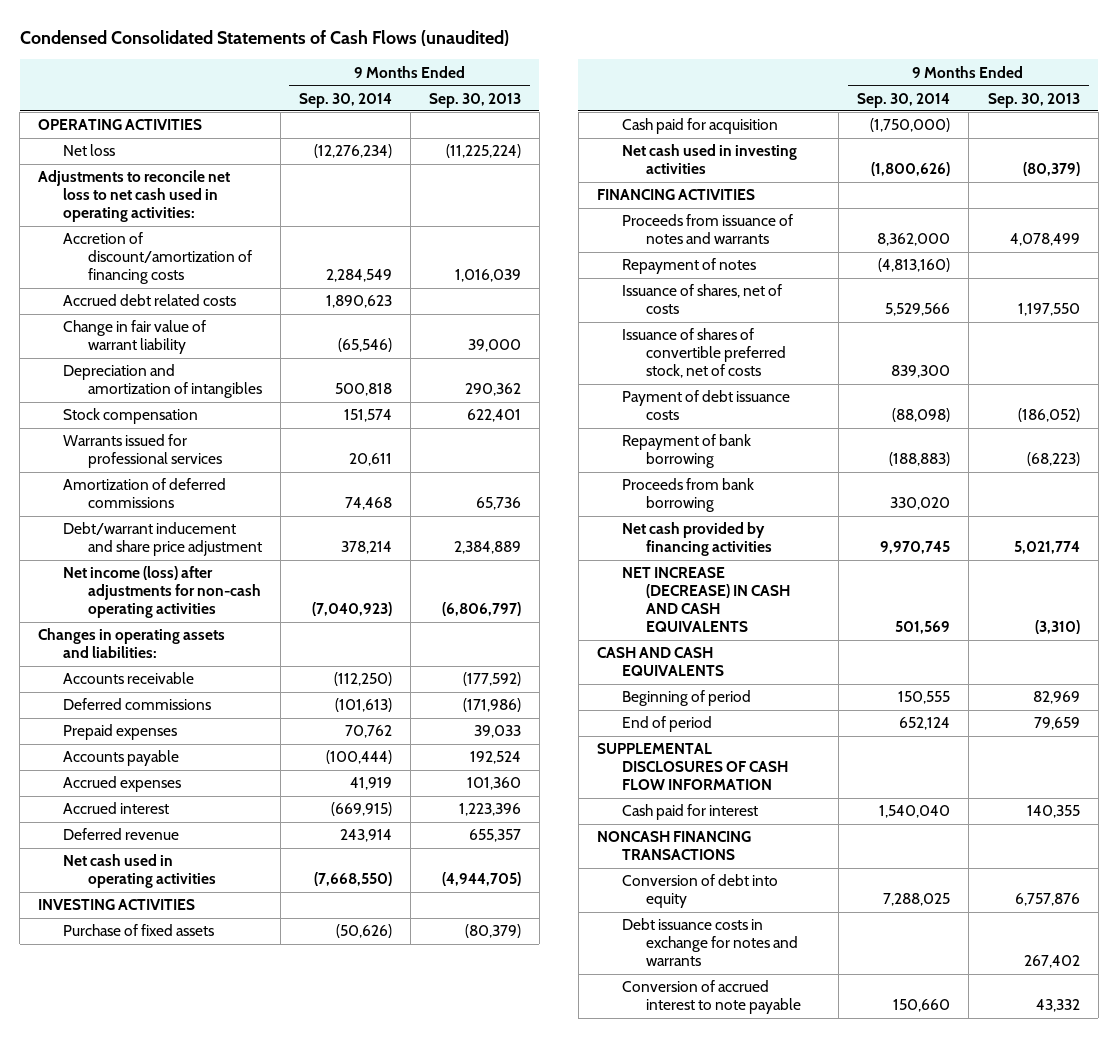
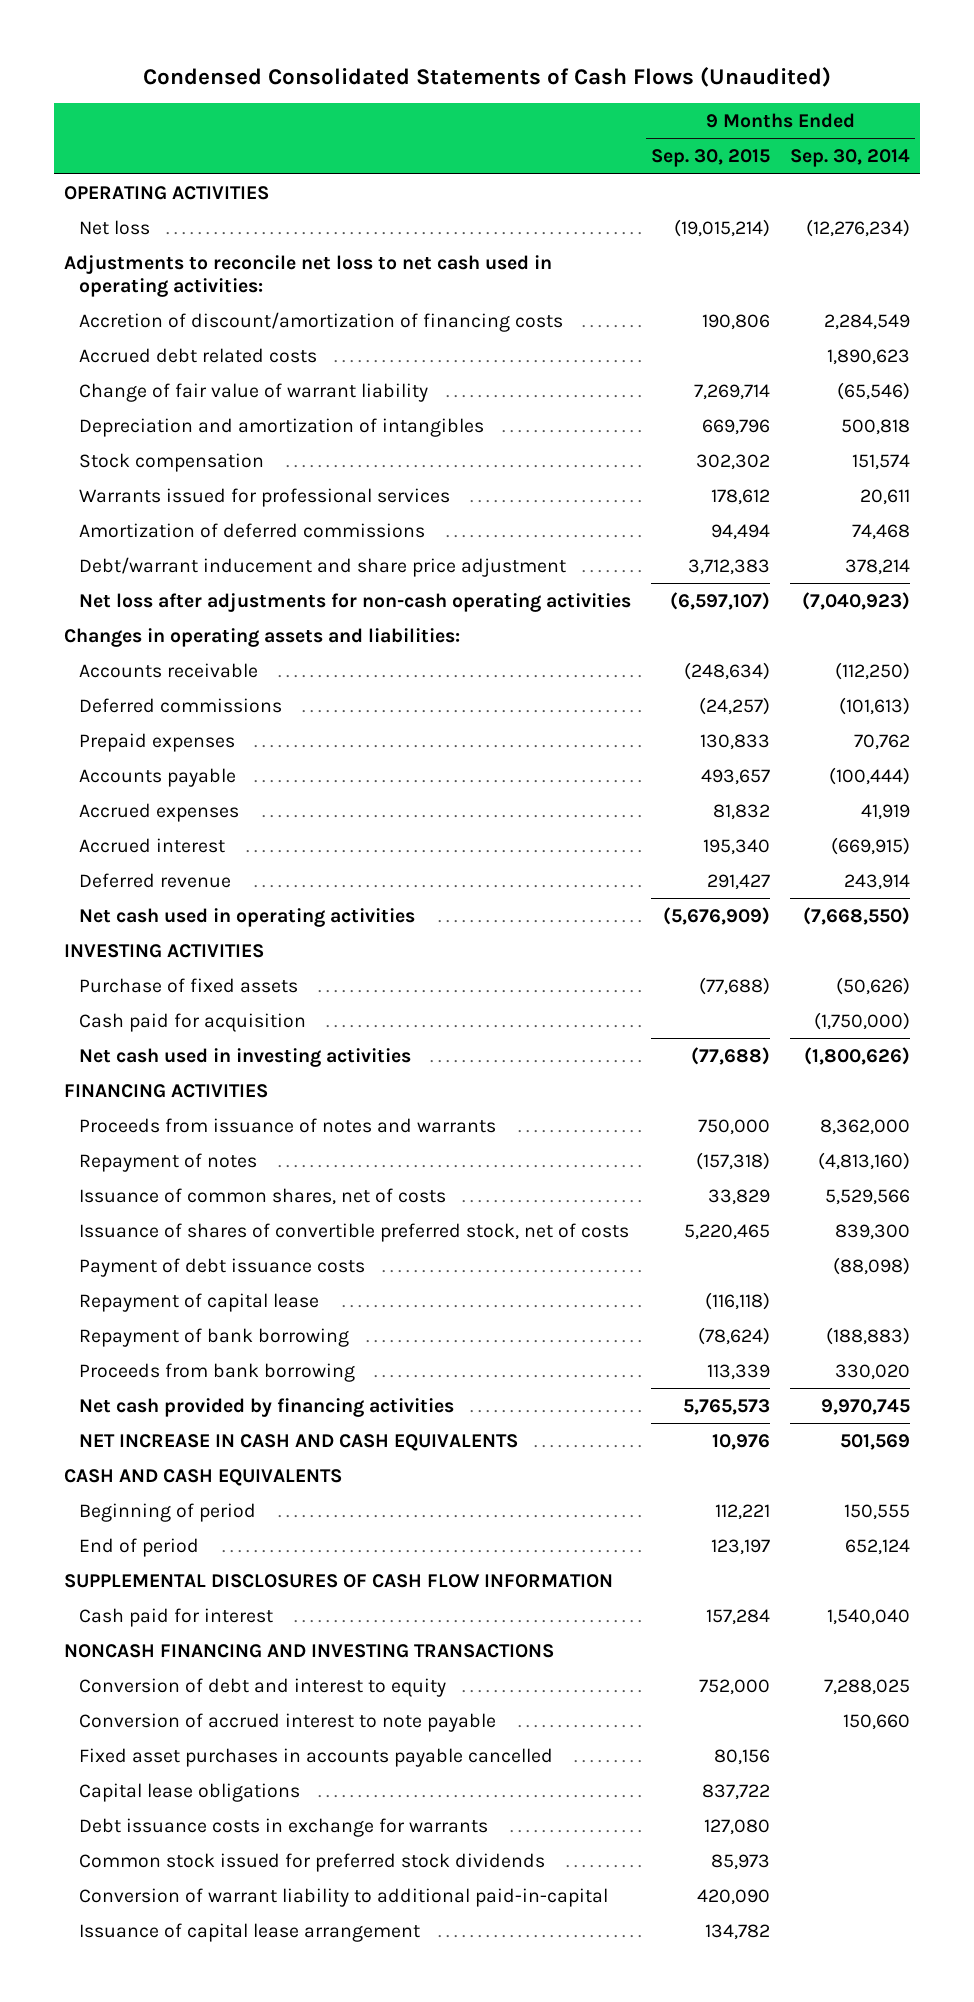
- Condensed Consolidated Statements of Cash Flows (unaudited)
+ Condensed Consolidated Statements of Cash Flows (Unaudited)
- | 9 Months Ended Sep. 30, 2014 | 9 Months Ended Sep. 30, 2013
+ | 9 Months Ended Sep. 30, 2015 | 9 Months Ended Sep. 30, 2014
- Change in fair value of warrant liability | (65,546) | 39,000
+ Change of fair value of warrant liability | 7,269,714 | (65,546)
- Net income (loss) after adjustments for non-cash operating activities | (7,040,923) | (6,806,797)
+ Net loss after adjustments for non-cash operating activities | (6,597,107) | (7,040,923)
- Issuance of shares, net of costs | 5,529,566 | 1,197,550
+ Issuance of common shares, net of costs | 33,829 | 5,529,566
+ Repayment of capital lease | (116,118) |
- NET INCREASE (DECREASE) IN CASH AND CASH EQUIVALENTS | 501,569 | (3,310)
+ NET INCREASE IN CASH AND CASH EQUIVALENTS | 10,976 | 501,569
- NONCASH FINANCING TRANSACTIONS
- Conversion of debt into equity | 7,288,025 | 6,757,876
- Debt issuance costs in exchange for notes and warrants | | 267,402
+ NONCASH FINANCING AND INVESTING TRANSACTIONS
+ Conversion of debt and interest to equity | 752,000 | 7,288,025
+ Fixed asset purchases in accounts payable cancelled | 80,156 |
+ Capital lease obligations | 837,722 |
+ Debt issuance costs in exchange for warrants | 127,080 |
+ Common stock issued for preferred stock dividends | 85,973 |
+ Conversion of warrant liability to additional paid-in-capital | 420,090 |
+ Issuance of capital lease arrangement | 134,782 |

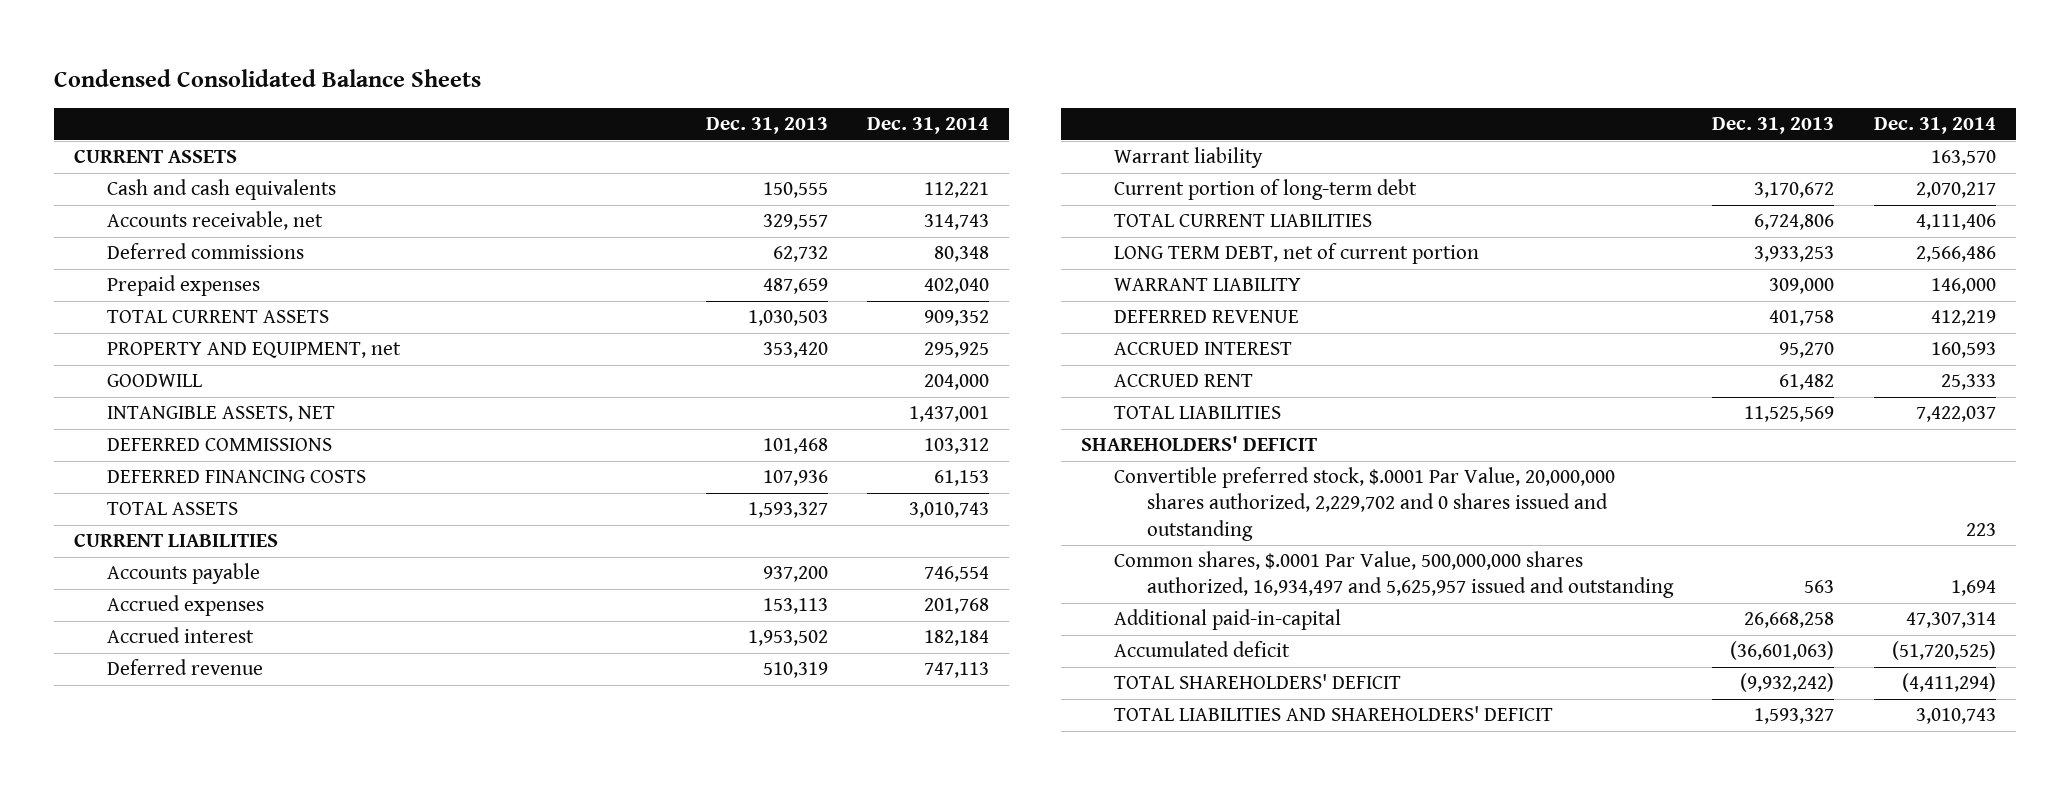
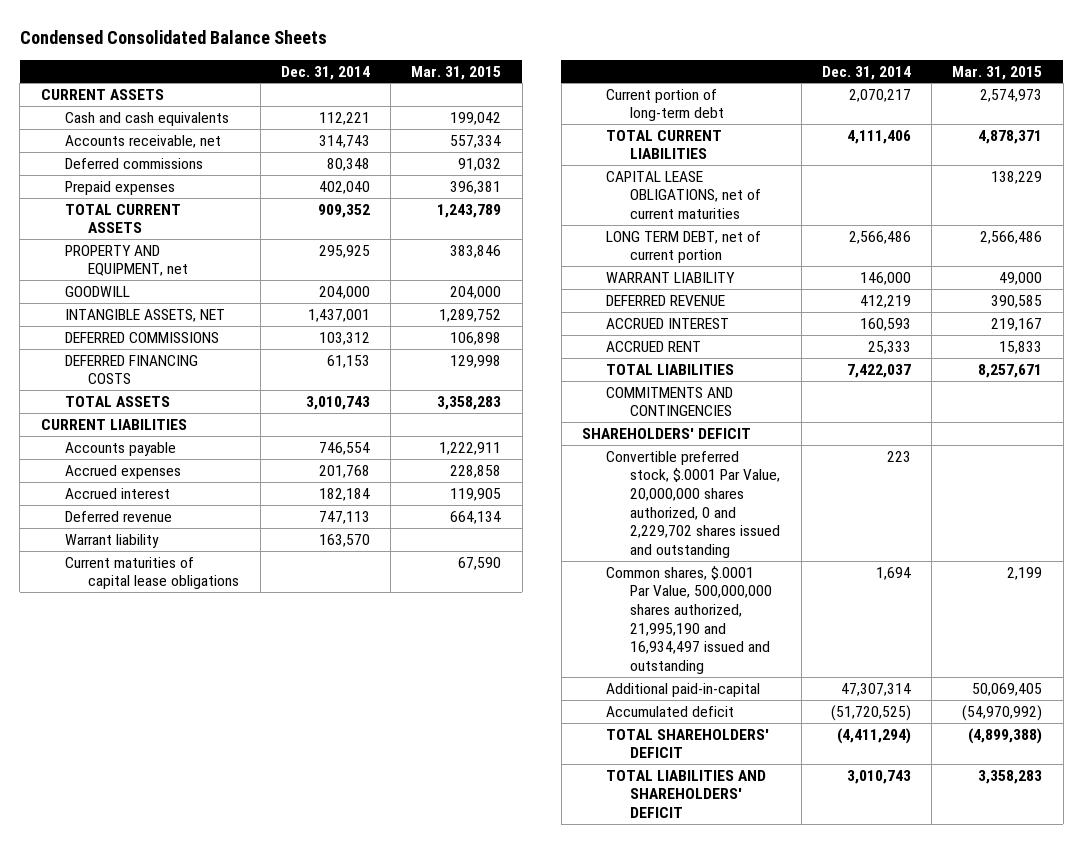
- | Dec. 31, 2013 | Dec. 31, 2014
+ | Dec. 31, 2014 | Mar. 31, 2015
+ Current maturities of capital lease obligations | | 67,590
+ CAPITAL LEASE OBLIGATIONS, net of current maturities | | 138,229
+ COMMITMENTS AND CONTINGENCIES
- Convertible preferred stock, $.0001 Par Value, 20,000,000 shares authorized, 2,229,702 and 0 shares issued and outstanding | | 223
- Common shares, $.0001 Par Value, 500,000,000 shares authorized, 16,934,497 and 5,625,957 issued and outstanding | 563 | 1,694
+ Convertible preferred stock, $.0001 Par Value, 20,000,000 shares authorized, 0 and 2,229,702 shares issued and outstanding | 223 |
+ Common shares, $.0001 Par Value, 500,000,000 shares authorized, 21,995,190 and 16,934,497 issued and outstanding | 1,694 | 2,199

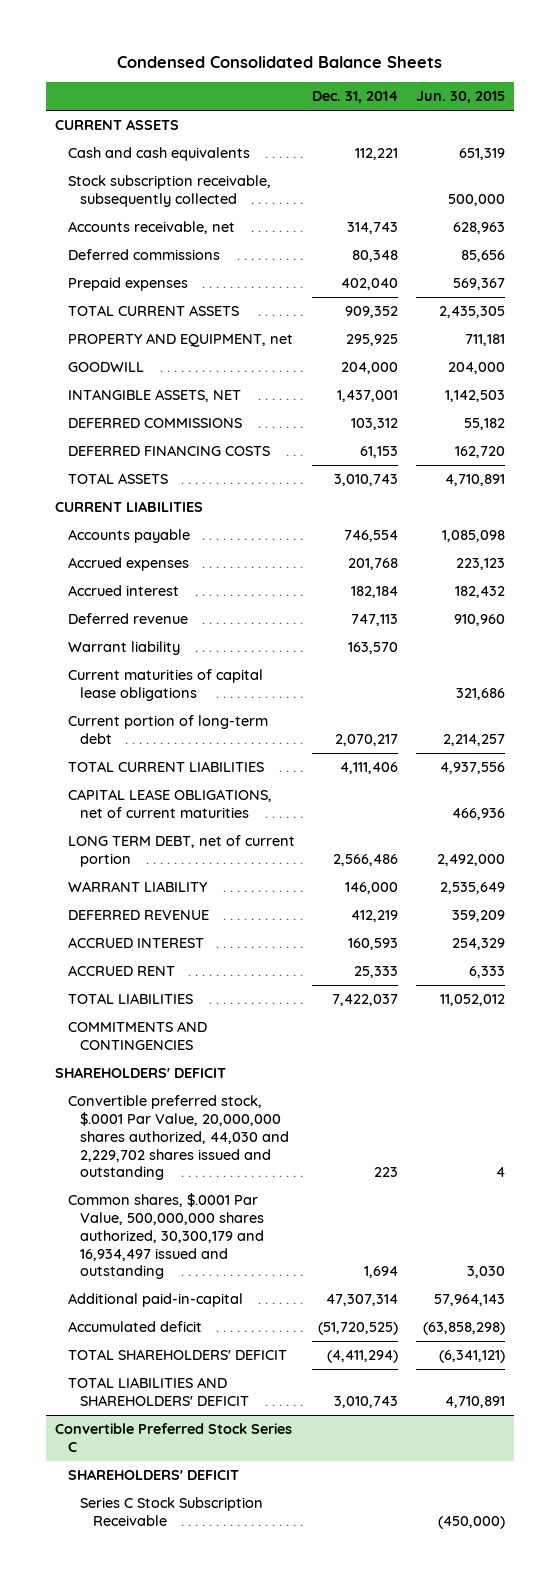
- | Dec. 31, 2014 | Mar. 31, 2015
+ | Dec. 31, 2014 | Jun. 30, 2015
+ Stock subscription receivable, subsequently collected | | 500,000
- Convertible preferred stock, $.0001 Par Value, 20,000,000 shares authorized, 0 and 2,229,702 shares issued and outstanding | 223 |
- Common shares, $.0001 Par Value, 500,000,000 shares authorized, 21,995,190 and 16,934,497 issued and outstanding | 1,694 | 2,199
+ Convertible preferred stock, $.0001 Par Value, 20,000,000 shares authorized, 44,030 and 2,229,702 shares issued and outstanding | 223 | 4
+ Common shares, $.0001 Par Value, 500,000,000 shares authorized, 30,300,179 and 16,934,497 issued and outstanding | 1,694 | 3,030
+ Convertible Preferred Stock Series C
+ SHAREHOLDERS' DEFICIT
+ Series C Stock Subscription Receivable | | (450,000)

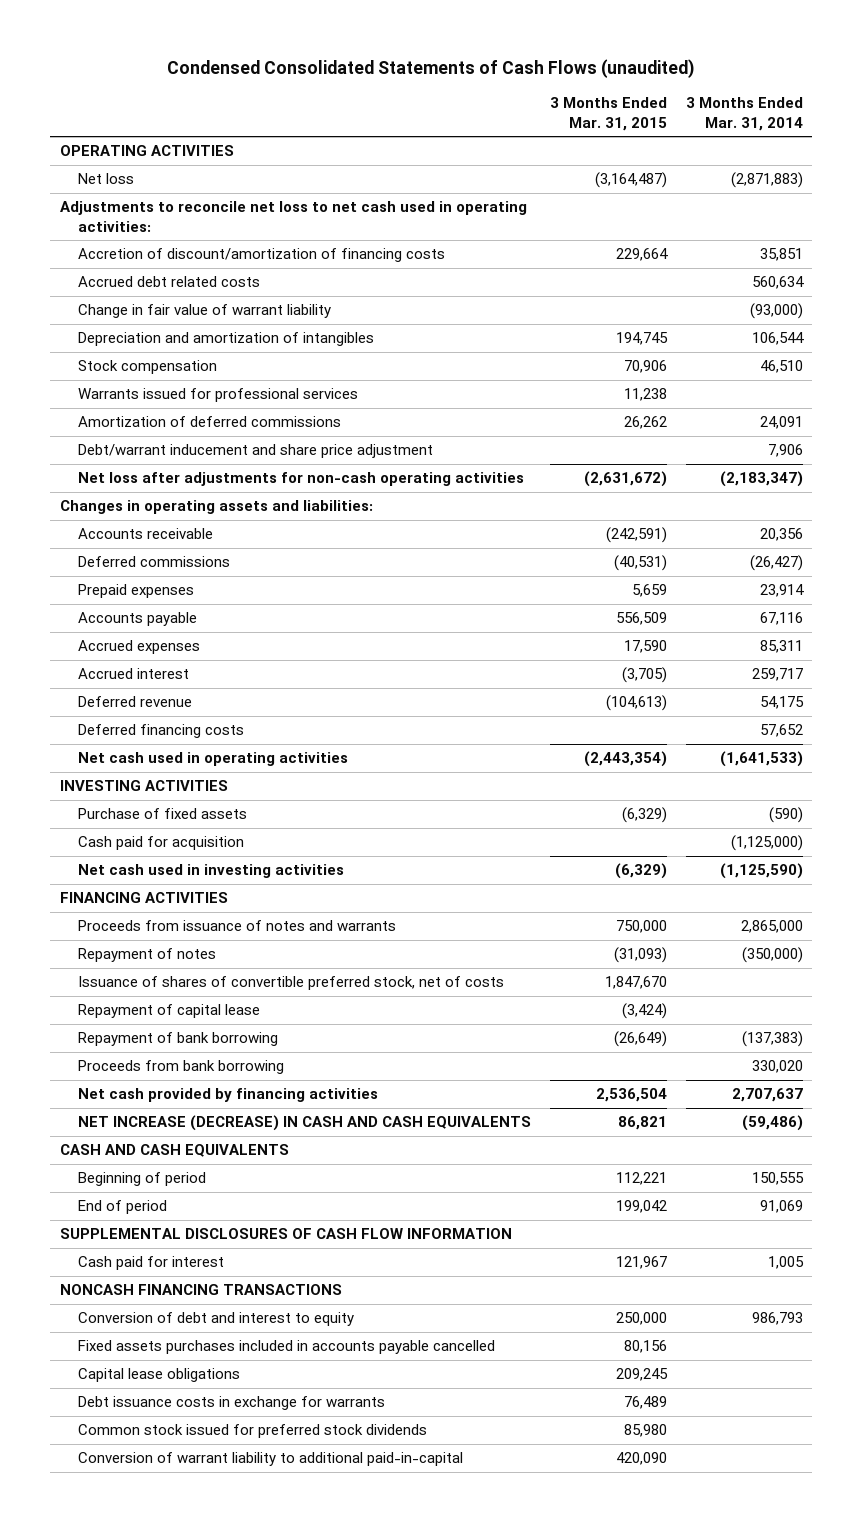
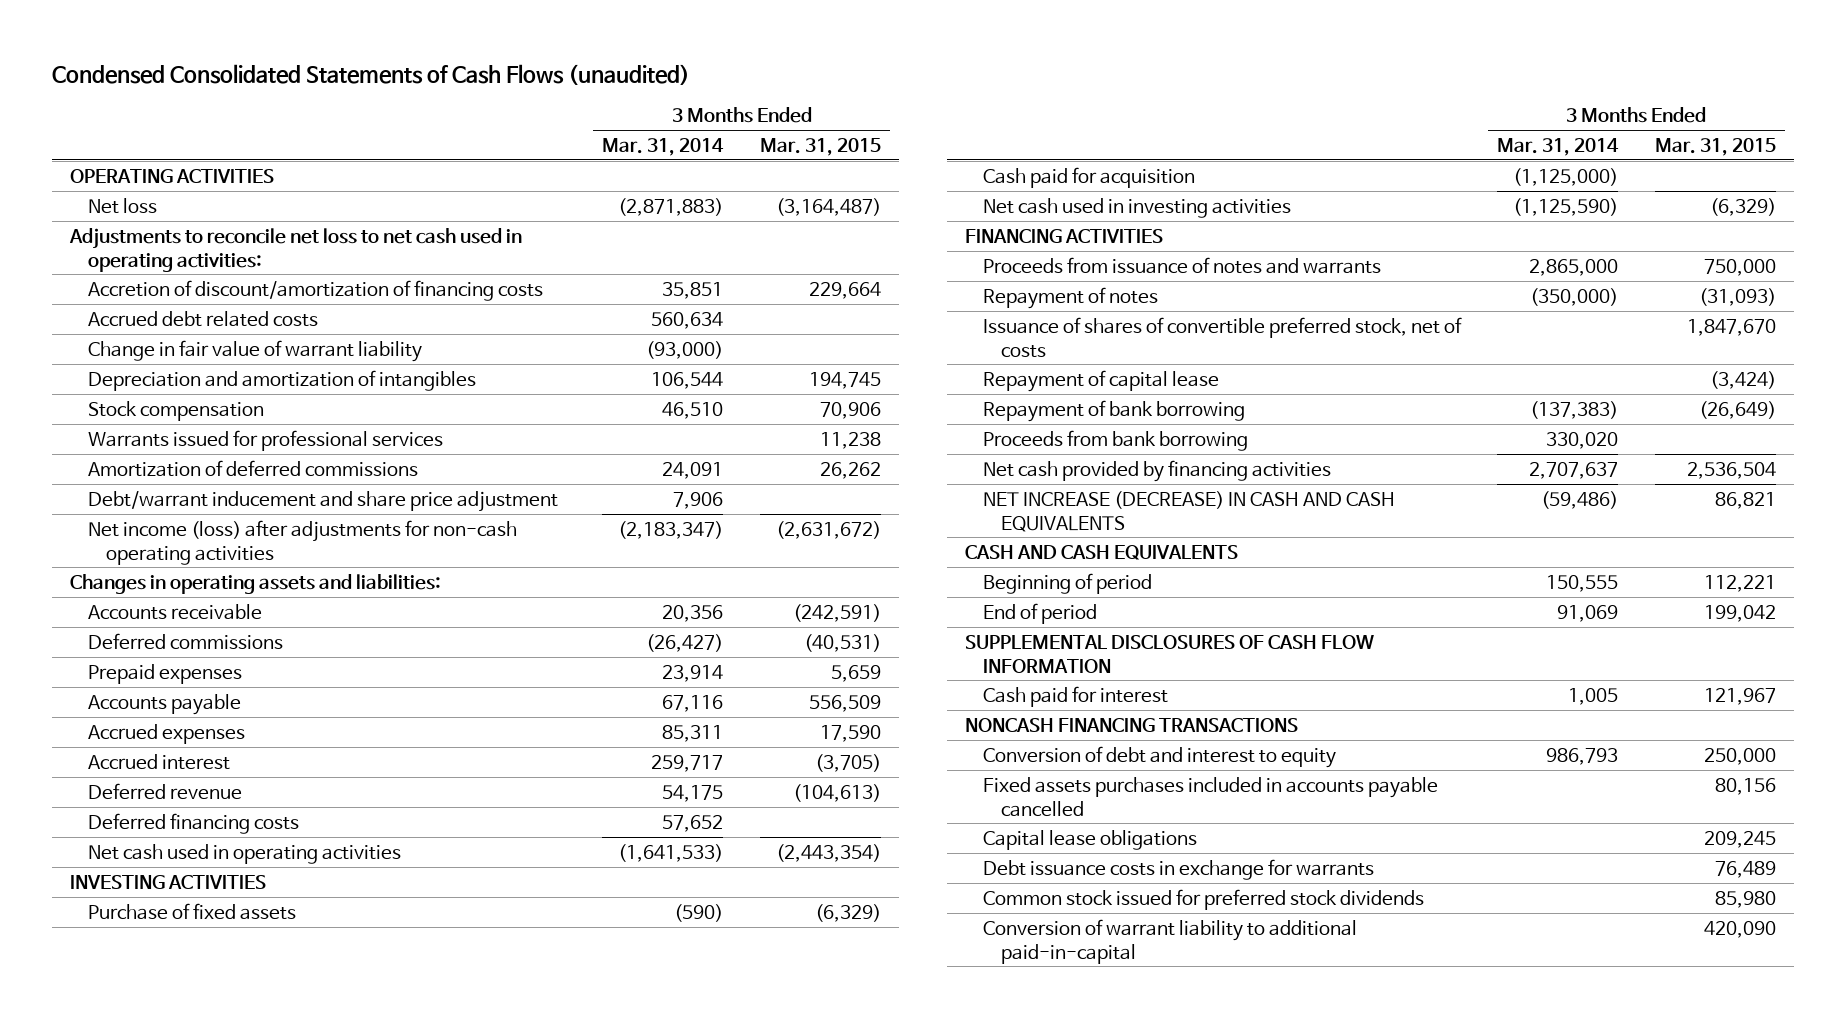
- | 3 Months Ended Mar. 31, 2015 | 3 Months Ended Mar. 31, 2014
+ | 3 Months Ended Mar. 31, 2014 | 3 Months Ended Mar. 31, 2015
- Net loss after adjustments for non-cash operating activities | (2,631,672) | (2,183,347)
+ Net income (loss) after adjustments for non-cash operating activities | (2,183,347) | (2,631,672)

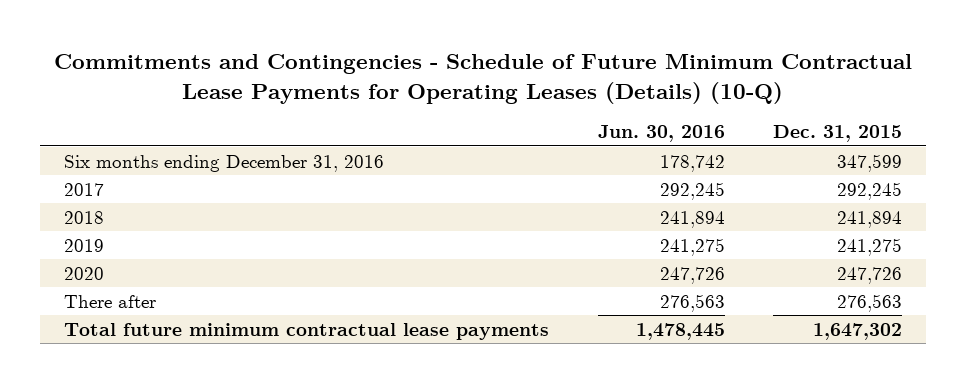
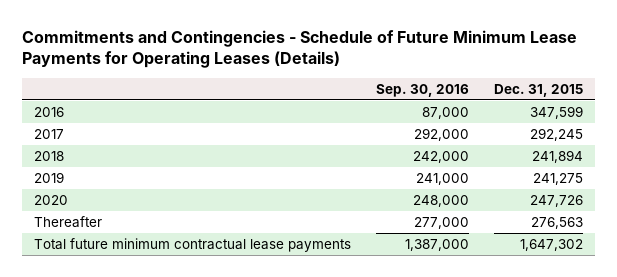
- Commitments and Contingencies - Schedule of Future Minimum Contractual Lease Payments for Operating Leases (Details) (10-Q)
+ Commitments and Contingencies - Schedule of Future Minimum Lease Payments for Operating Leases (Details)
- | Jun. 30, 2016 | Dec. 31, 2015
+ | Sep. 30, 2016 | Dec. 31, 2015
- Six months ending December 31, 2016 | 178,742 | 347,599
+ 2016 | 87,000 | 347,599
- There after | 276,563 | 276,563
+ Thereafter | 277,000 | 276,563

